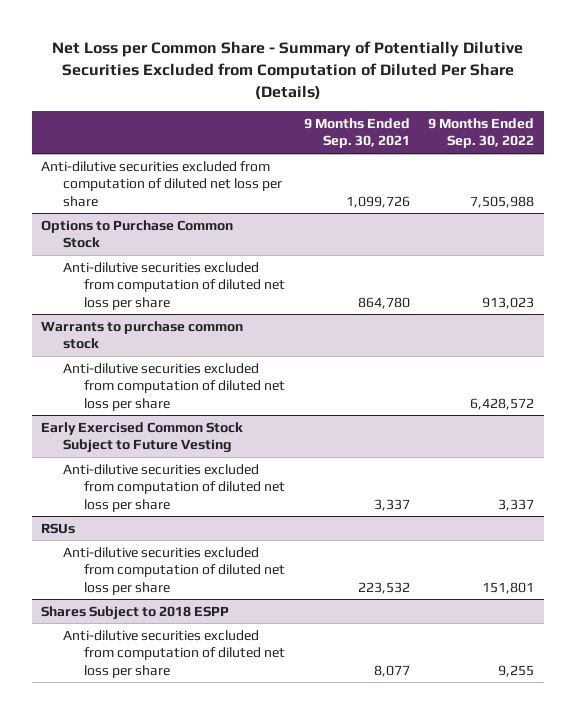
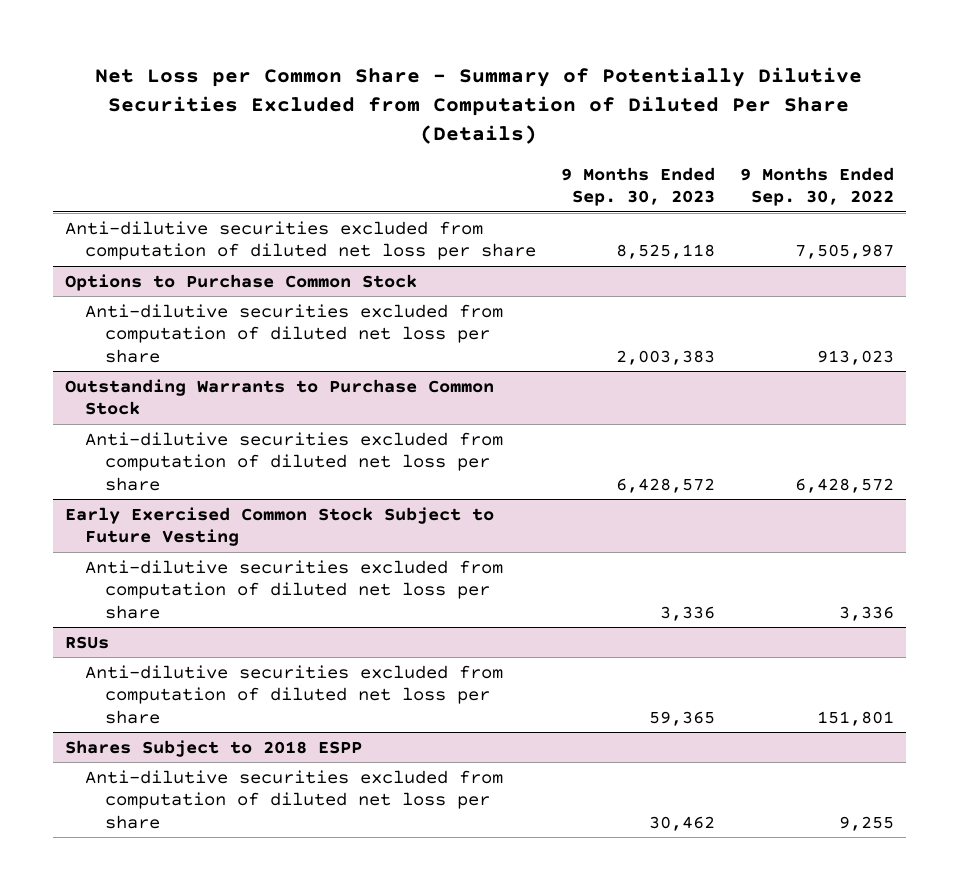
- | 9 Months Ended Sep. 30, 2021 | 9 Months Ended Sep. 30, 2022
+ | 9 Months Ended Sep. 30, 2023 | 9 Months Ended Sep. 30, 2022
- Anti-dilutive securities excluded from computation of diluted net loss per share | 1,099,726 | 7,505,988
+ Anti-dilutive securities excluded from computation of diluted net loss per share | 8,525,118 | 7,505,987
- Warrants to purchase common stock
+ Outstanding Warrants to Purchase Common Stock
@ Early Exercised Common Stock Subject to Future Vesting
- Anti-dilutive securities excluded from computation of diluted net loss per share | 3,337 | 3,337
+ Anti-dilutive securities excluded from computation of diluted net loss per share | 3,336 | 3,336

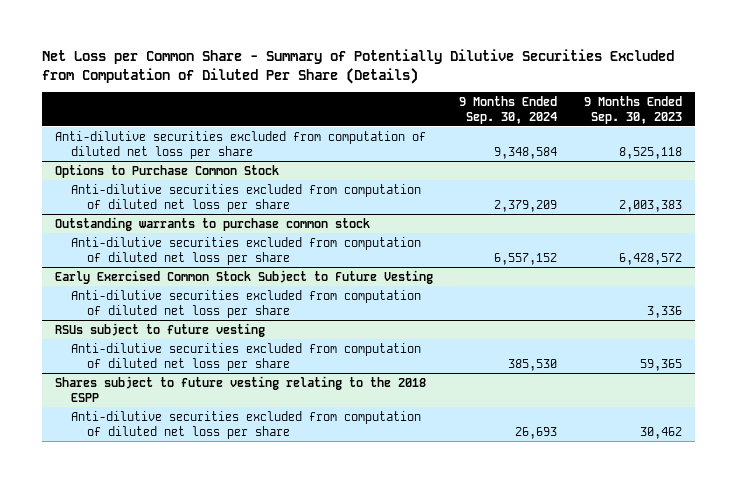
- | 9 Months Ended Sep. 30, 2023 | 9 Months Ended Sep. 30, 2022
+ | 9 Months Ended Sep. 30, 2024 | 9 Months Ended Sep. 30, 2023
- Outstanding Warrants to Purchase Common Stock
+ Outstanding warrants to purchase common stock
- RSUs
+ RSUs subject to future vesting
- Shares Subject to 2018 ESPP
+ Shares subject to future vesting relating to the 2018 ESPP

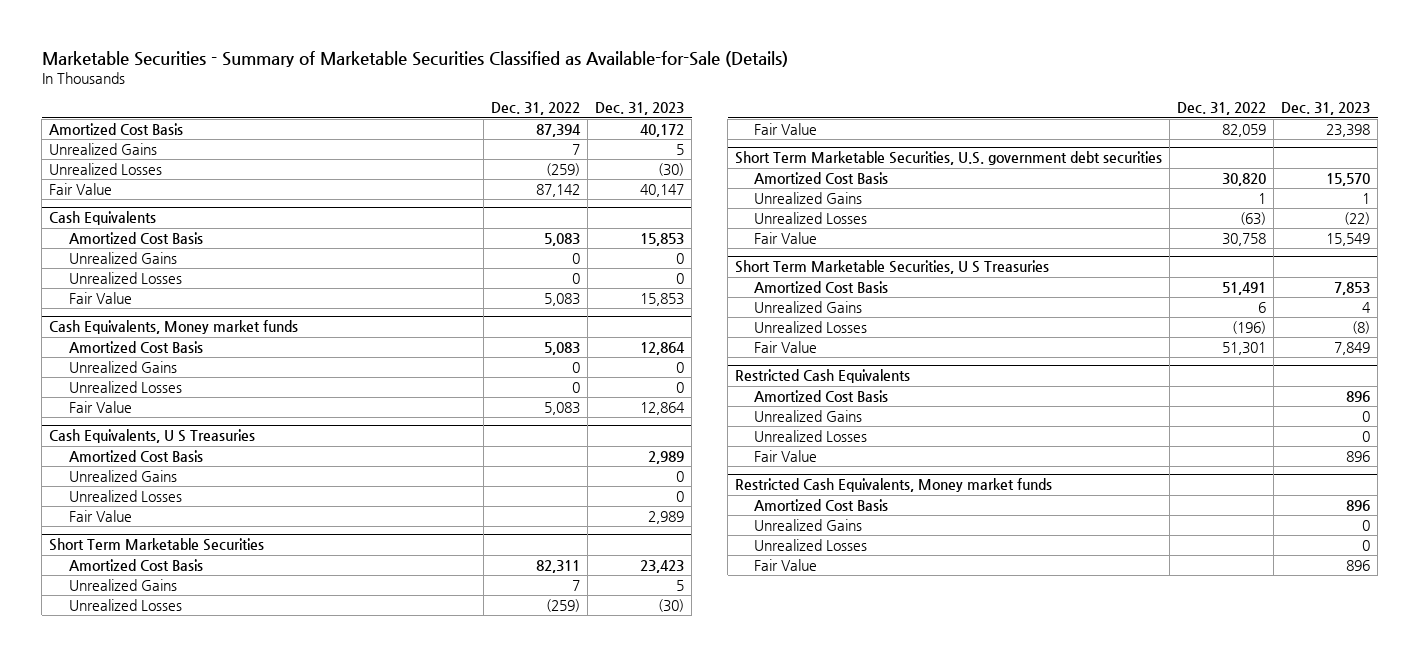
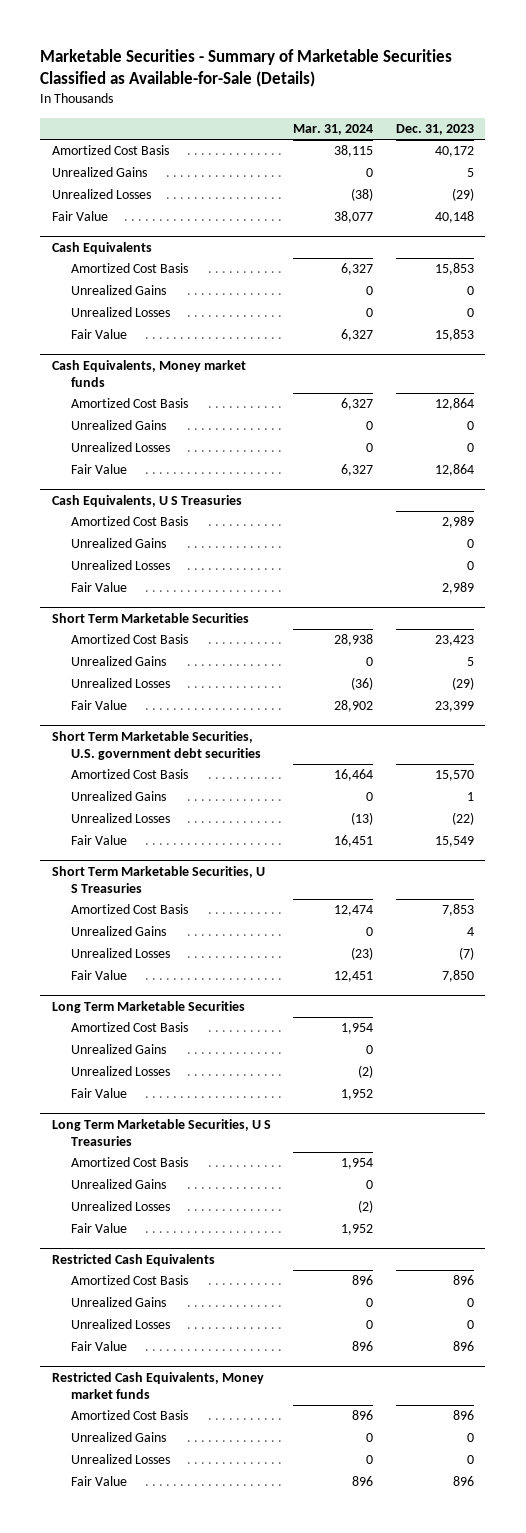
- | Dec. 31, 2022 | Dec. 31, 2023
+ | Mar. 31, 2024 | Dec. 31, 2023
- Unrealized Losses | (259) | (30)
- Fair Value | 87,142 | 40,147
+ Unrealized Losses | (38) | (29)
+ Fair Value | 38,077 | 40,148
@ Short Term Marketable Securities
- Unrealized Losses | (259) | (30)
- Fair Value | 82,059 | 23,398
+ Unrealized Losses | (36) | (29)
+ Fair Value | 28,902 | 23,399
@ Short Term Marketable Securities, U S Treasuries
- Unrealized Losses | (196) | (8)
- Fair Value | 51,301 | 7,849
+ Unrealized Losses | (23) | (7)
+ Fair Value | 12,451 | 7,850
+ Long Term Marketable Securities
+ Amortized Cost Basis | 1,954 |
+ Unrealized Gains | 0 |
+ Unrealized Losses | (2) |
+ Fair Value | 1,952 |
+ Long Term Marketable Securities, U S Treasuries
+ Amortized Cost Basis | 1,954 |
+ Unrealized Gains | 0 |
+ Unrealized Losses | (2) |
+ Fair Value | 1,952 |

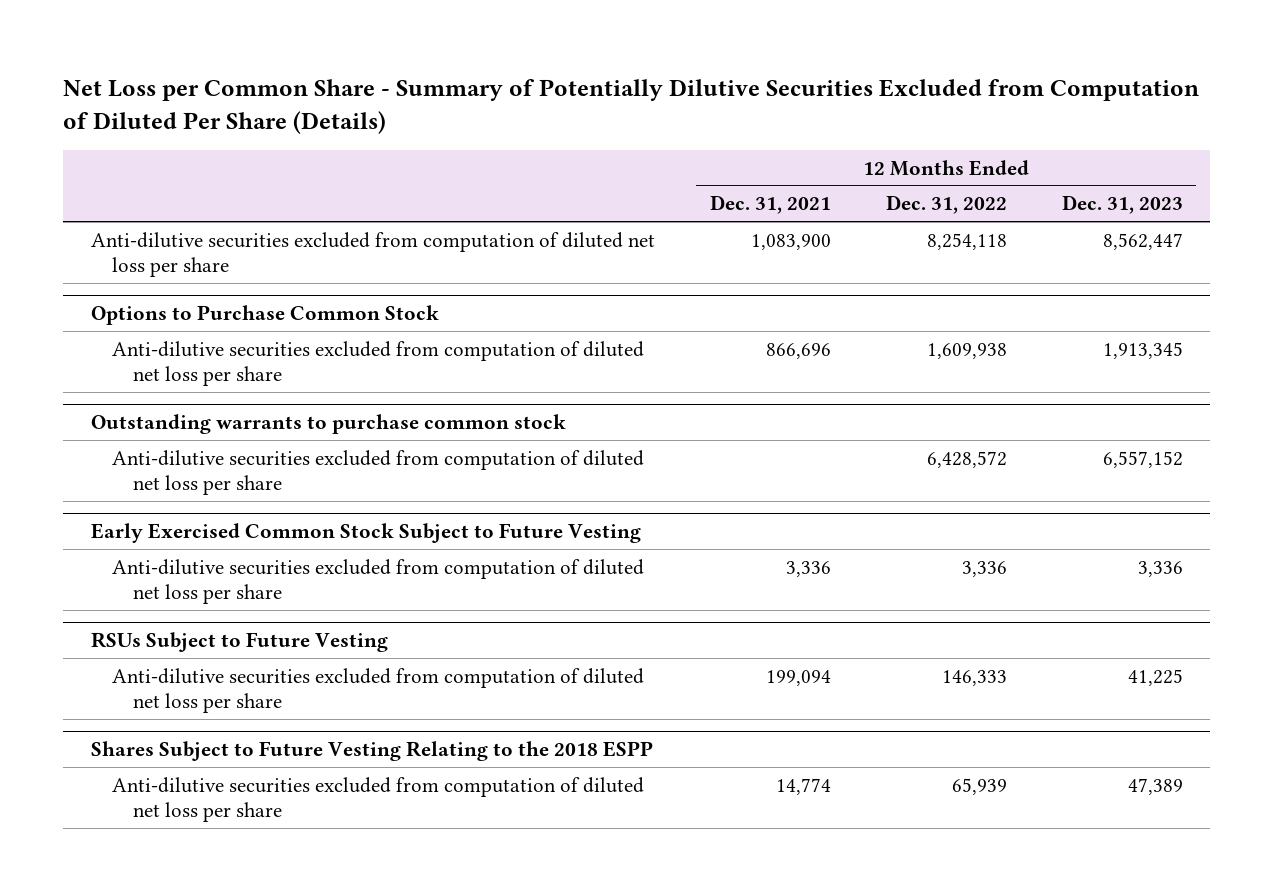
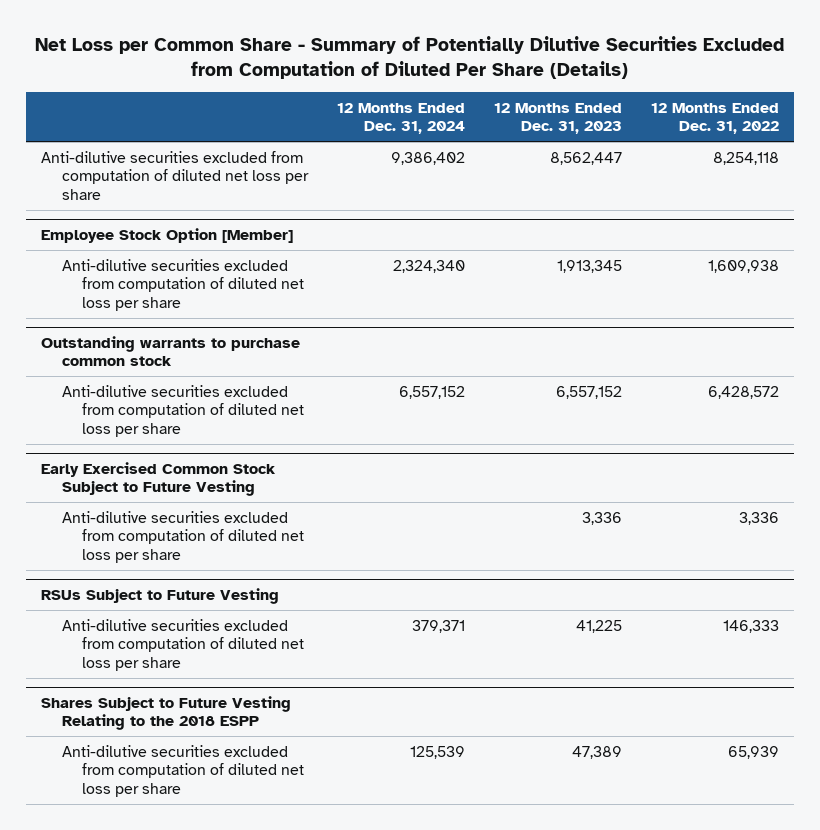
- | 12 Months Ended Dec. 31, 2021 | 12 Months Ended Dec. 31, 2022 | 12 Months Ended Dec. 31, 2023
+ | 12 Months Ended Dec. 31, 2024 | 12 Months Ended Dec. 31, 2023 | 12 Months Ended Dec. 31, 2022
- Options to Purchase Common Stock
+ Employee Stock Option [Member]

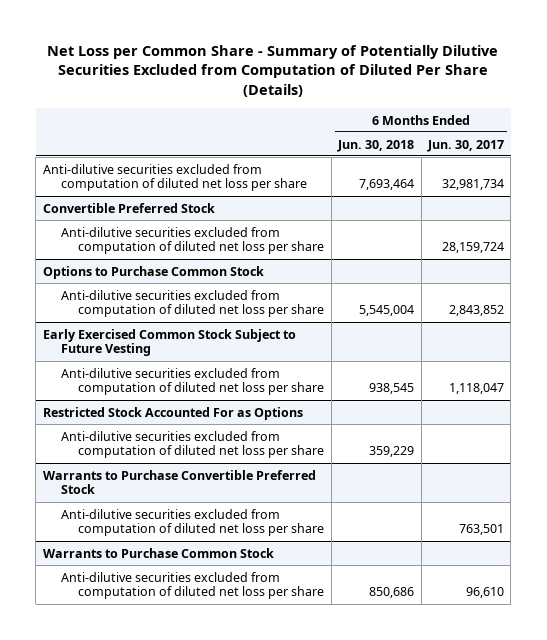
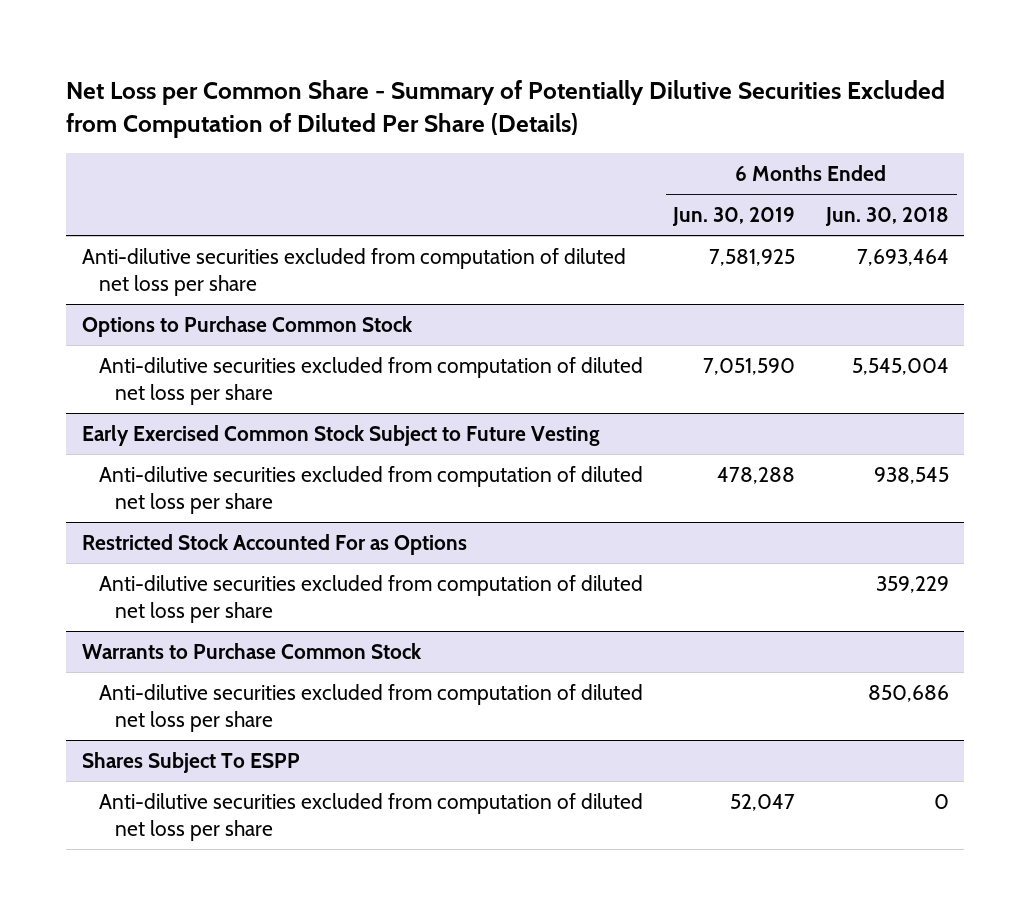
- | 6 Months Ended Jun. 30, 2018 | 6 Months Ended Jun. 30, 2017
+ | 6 Months Ended Jun. 30, 2019 | 6 Months Ended Jun. 30, 2018
- Convertible Preferred Stock
- Anti-dilutive securities excluded from computation of diluted net loss per share | | 28,159,724
- Warrants to Purchase Convertible Preferred Stock
- Anti-dilutive securities excluded from computation of diluted net loss per share | | 763,501
+ Shares Subject To ESPP
+ Anti-dilutive securities excluded from computation of diluted net loss per share | 52,047 | 0

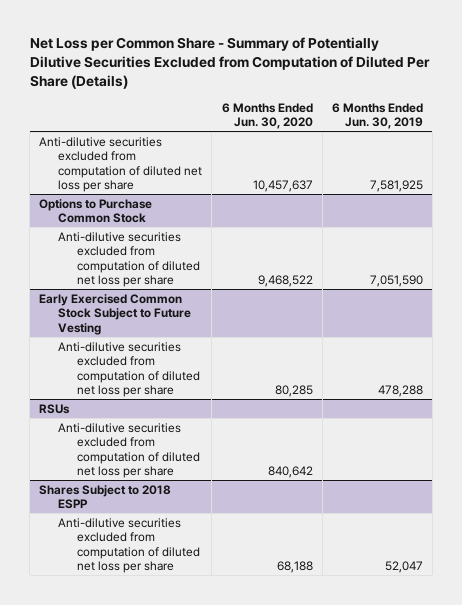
- | 6 Months Ended Jun. 30, 2019 | 6 Months Ended Jun. 30, 2018
+ | 6 Months Ended Jun. 30, 2020 | 6 Months Ended Jun. 30, 2019
- Restricted Stock Accounted For as Options
- Anti-dilutive securities excluded from computation of diluted net loss per share | | 359,229
- Warrants to Purchase Common Stock
+ RSUs
- Shares Subject To ESPP
+ Shares Subject to 2018 ESPP

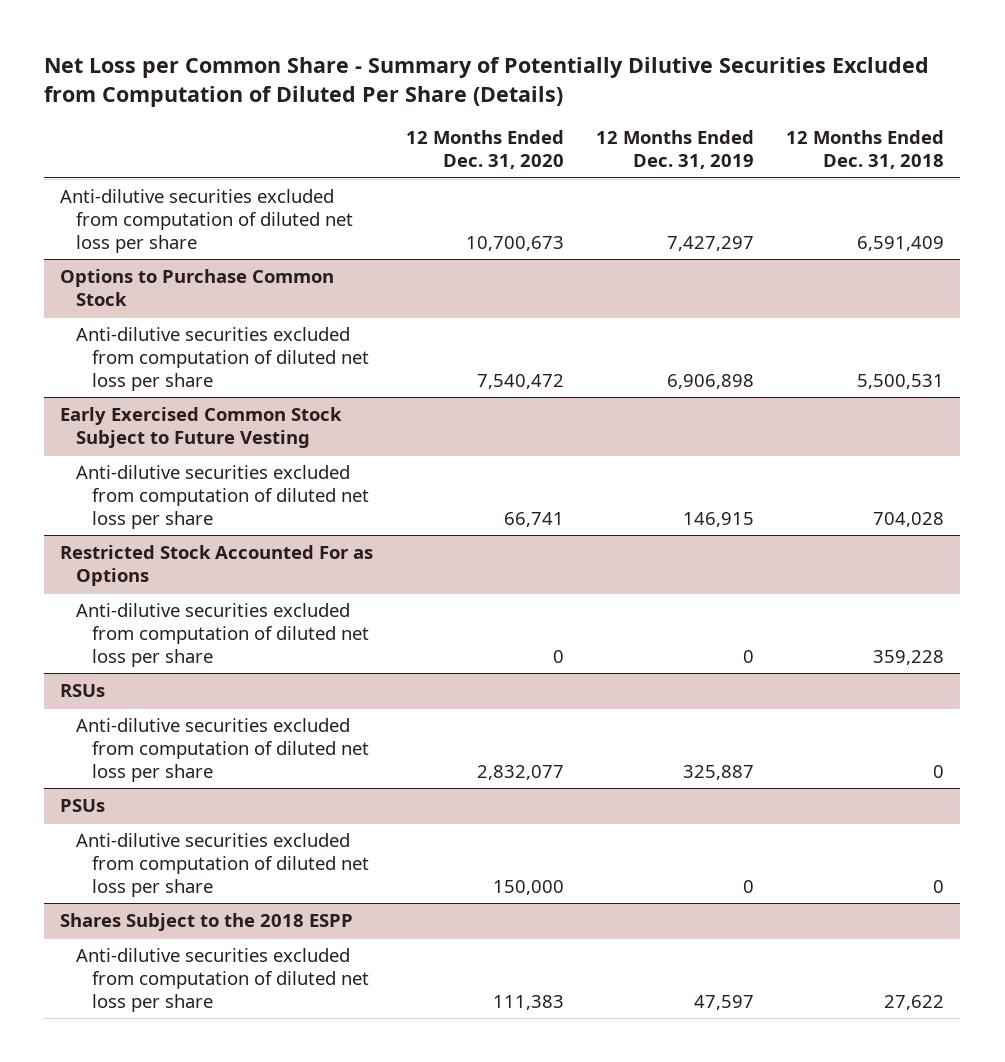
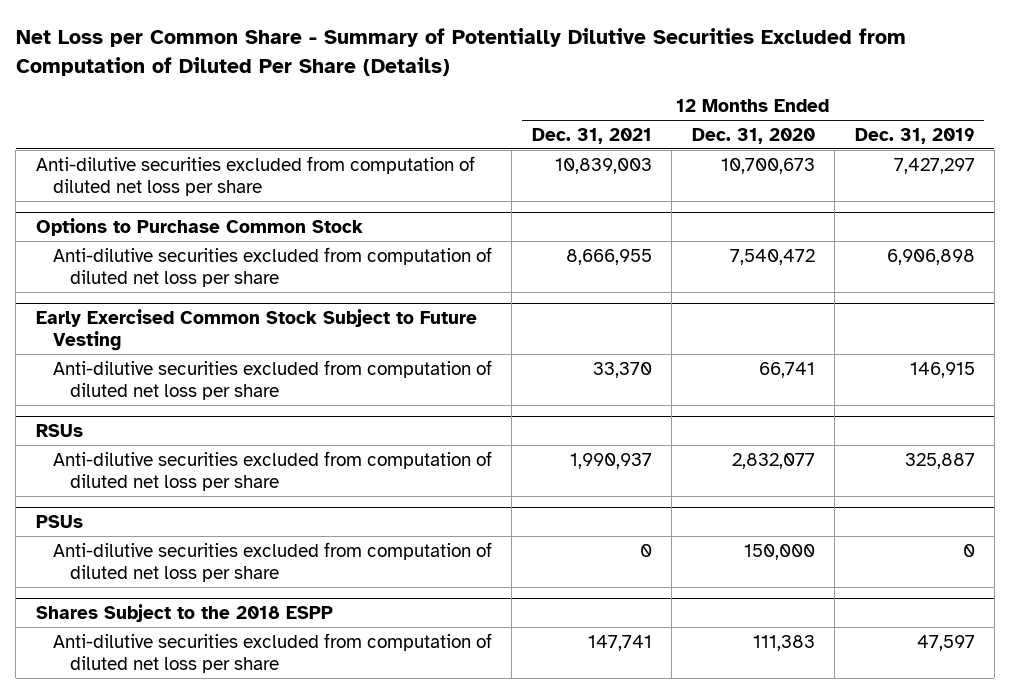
- | 12 Months Ended Dec. 31, 2020 | 12 Months Ended Dec. 31, 2019 | 12 Months Ended Dec. 31, 2018
+ | 12 Months Ended Dec. 31, 2021 | 12 Months Ended Dec. 31, 2020 | 12 Months Ended Dec. 31, 2019
- Restricted Stock Accounted For as Options
- Anti-dilutive securities excluded from computation of diluted net loss per share | 0 | 0 | 359,228

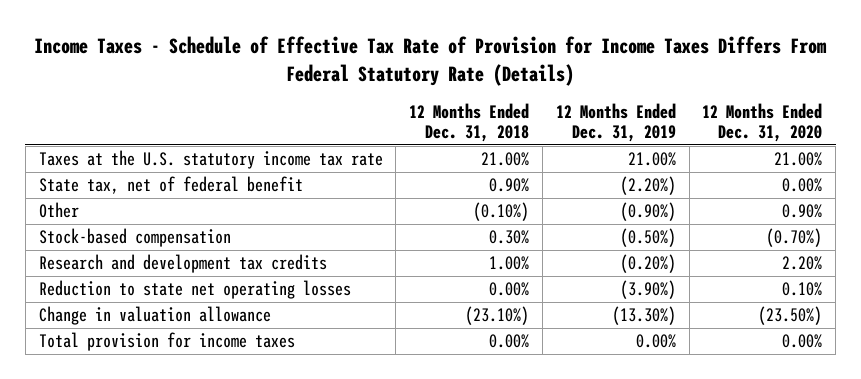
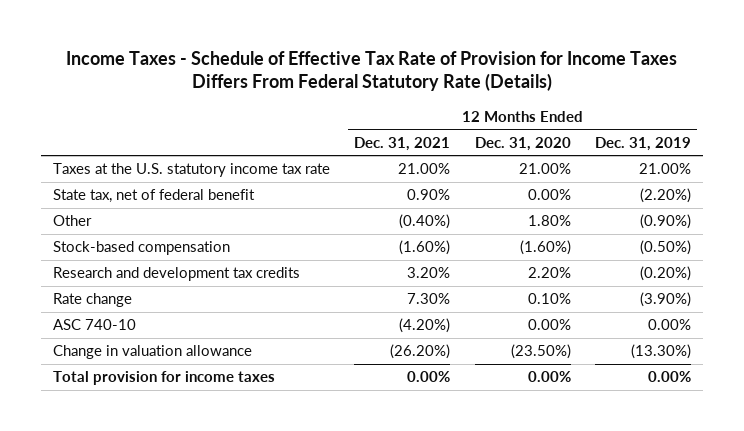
- | 12 Months Ended Dec. 31, 2018 | 12 Months Ended Dec. 31, 2019 | 12 Months Ended Dec. 31, 2020
+ | 12 Months Ended Dec. 31, 2021 | 12 Months Ended Dec. 31, 2020 | 12 Months Ended Dec. 31, 2019
- Other | (0.10%) | (0.90%) | 0.90%
- Stock-based compensation | 0.30% | (0.50%) | (0.70%)
+ Other | (0.40%) | 1.80% | (0.90%)
+ Stock-based compensation | (1.60%) | (1.60%) | (0.50%)
- Reduction to state net operating losses | 0.00% | (3.90%) | 0.10%
+ Rate change | 7.30% | 0.10% | (3.90%)
+ ASC 740-10 | (4.20%) | 0.00% | 0.00%

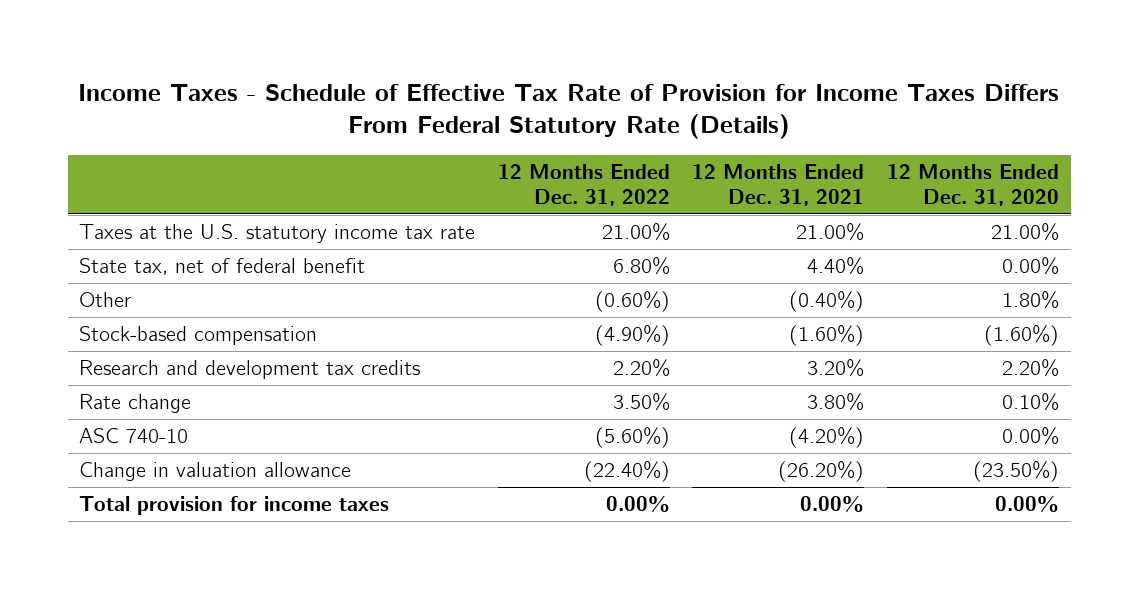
- | 12 Months Ended Dec. 31, 2021 | 12 Months Ended Dec. 31, 2020 | 12 Months Ended Dec. 31, 2019
+ | 12 Months Ended Dec. 31, 2022 | 12 Months Ended Dec. 31, 2021 | 12 Months Ended Dec. 31, 2020
- State tax, net of federal benefit | 0.90% | 0.00% | (2.20%)
+ State tax, net of federal benefit | 6.80% | 4.40% | 0.00%
- Rate change | 7.30% | 0.10% | (3.90%)
+ Rate change | 3.50% | 3.80% | 0.10%

